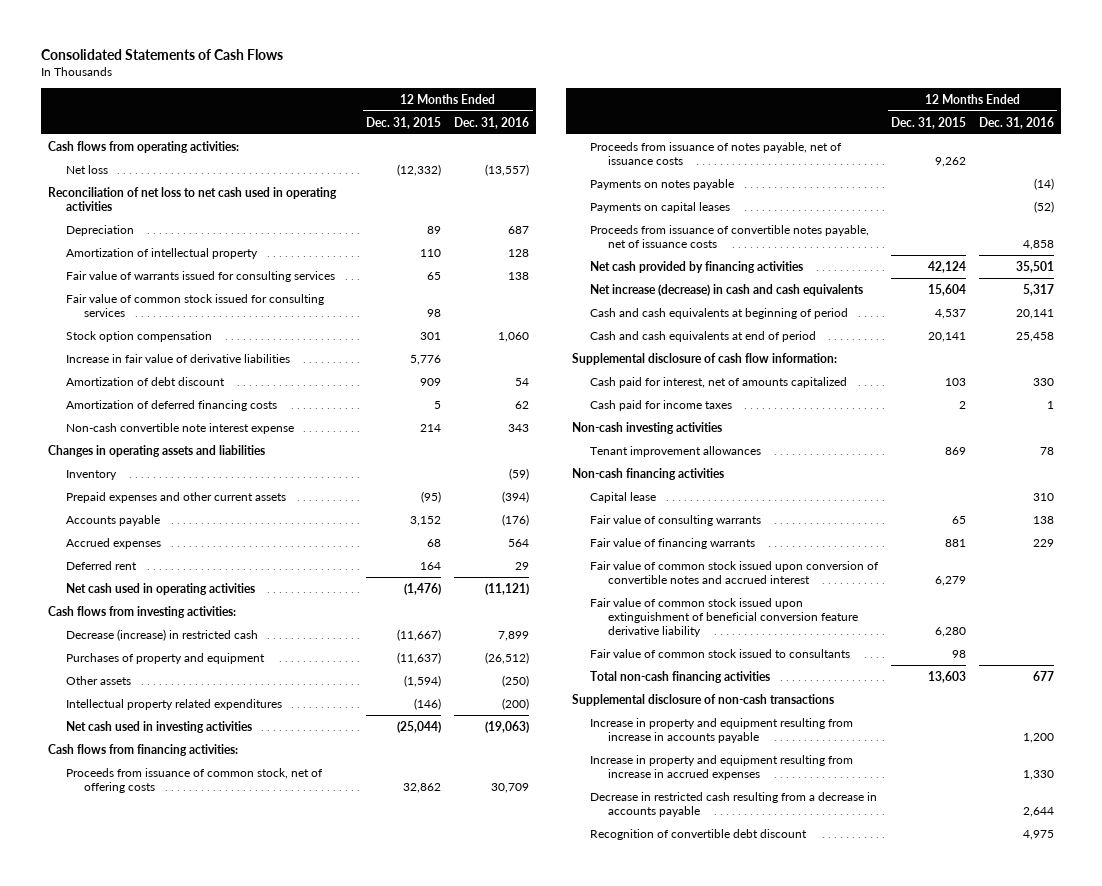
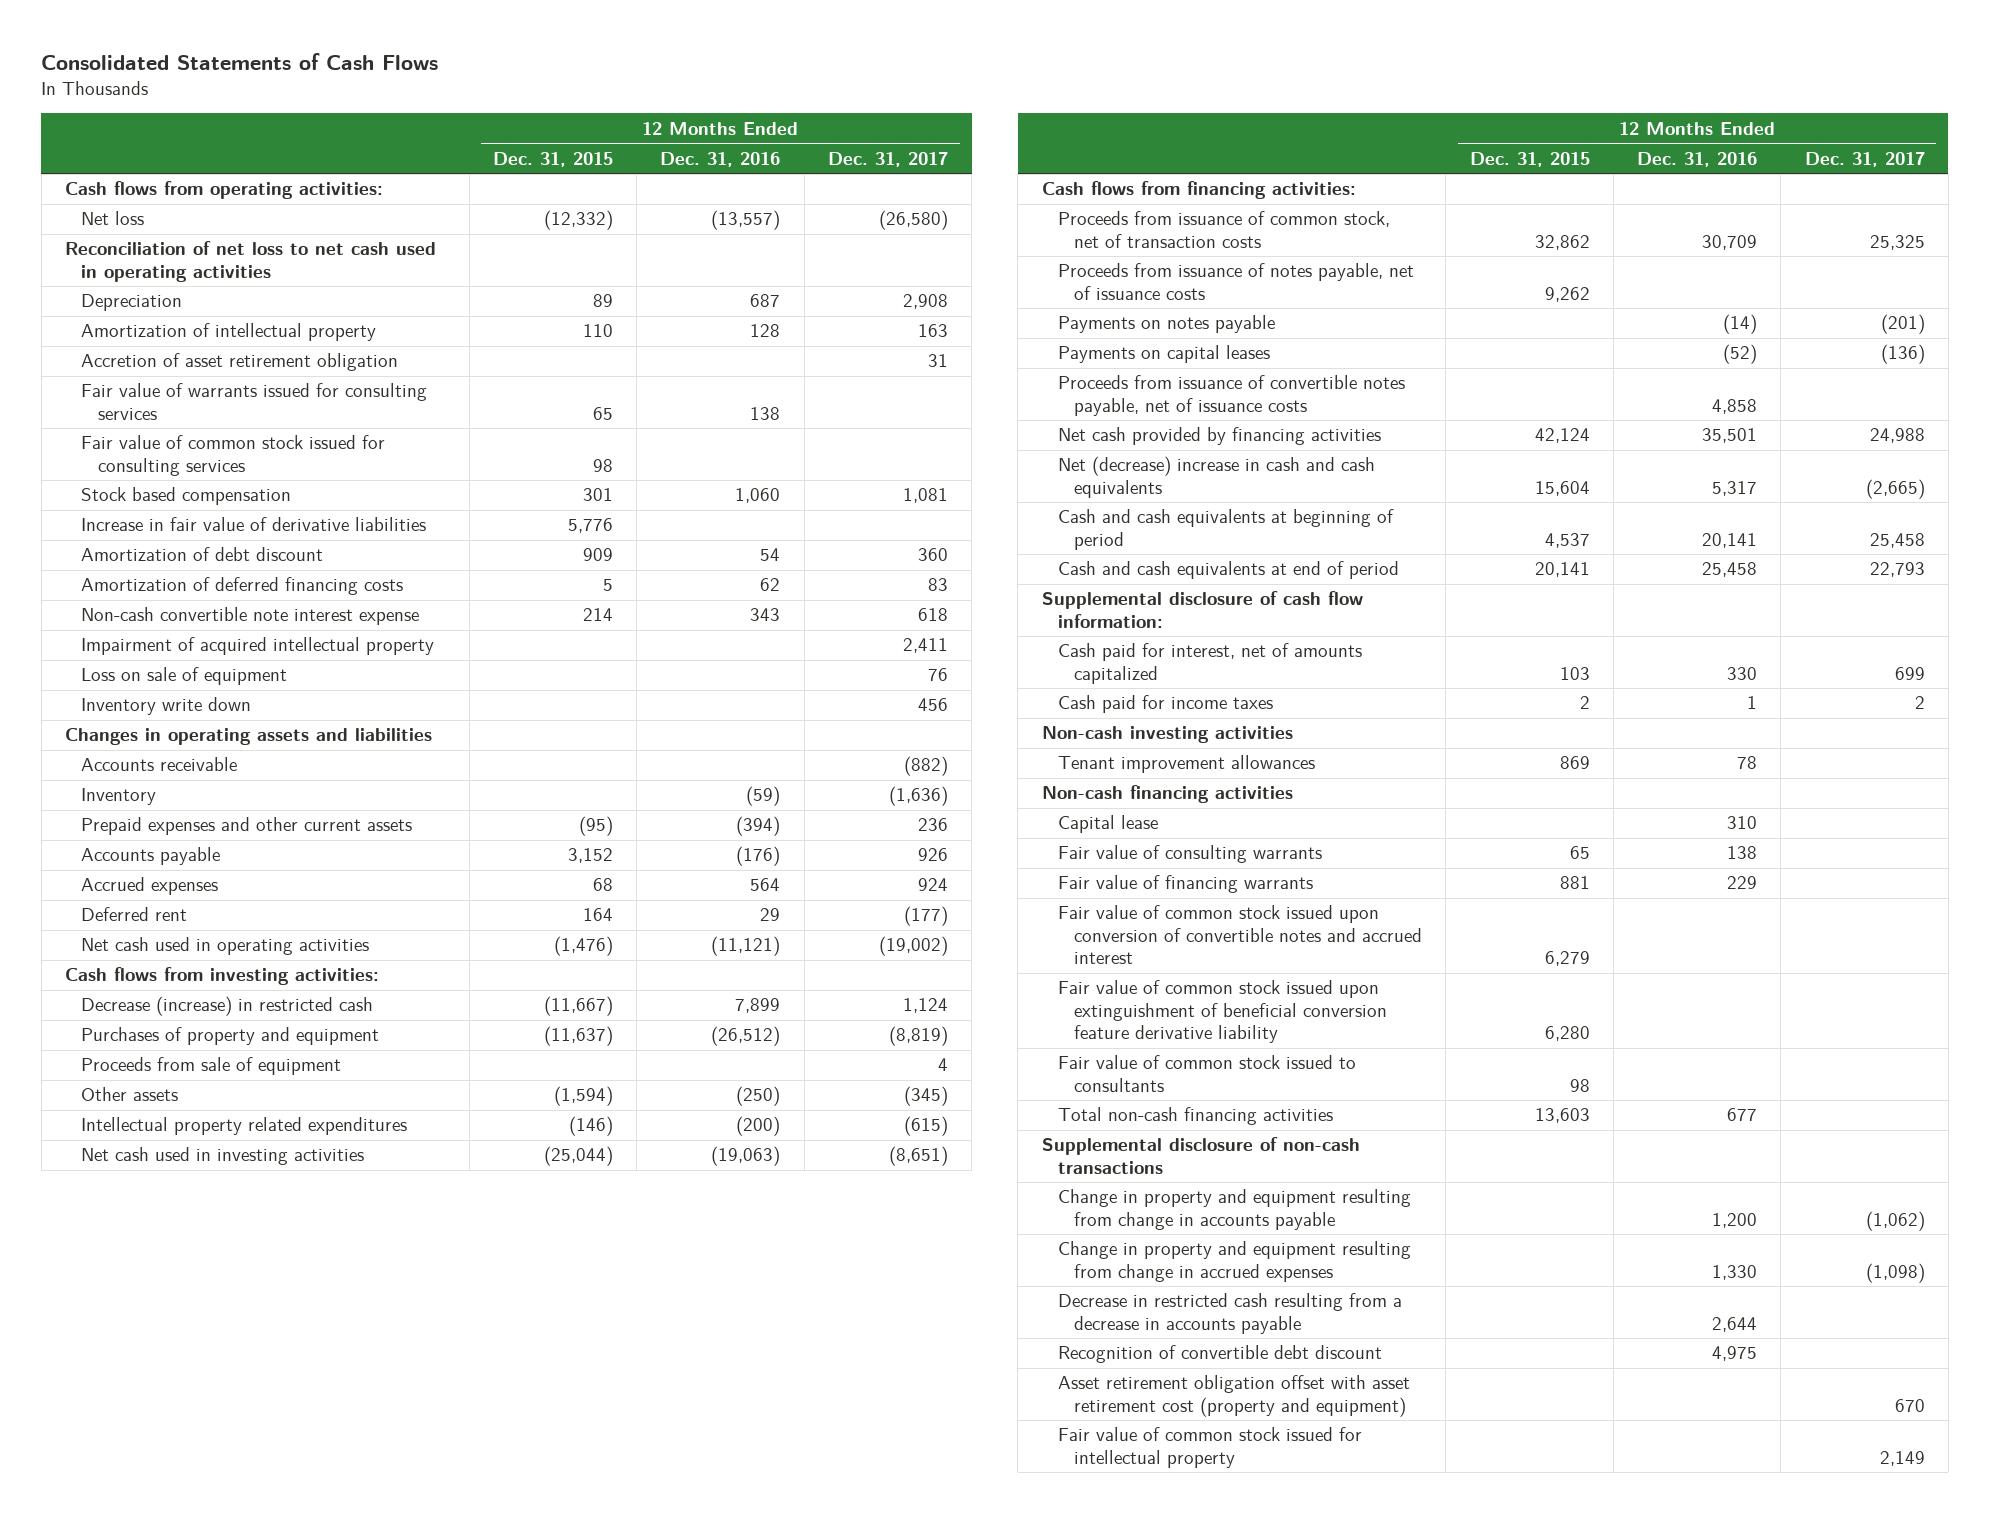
- | 12 Months Ended Dec. 31, 2015 | 12 Months Ended Dec. 31, 2016
+ | 12 Months Ended Dec. 31, 2015 | 12 Months Ended Dec. 31, 2016 | 12 Months Ended Dec. 31, 2017
+ Accretion of asset retirement obligation | | | 31
- Stock option compensation | 301 | 1,060
+ Stock based compensation | 301 | 1,060 | 1,081
+ Impairment of acquired intellectual property | | | 2,411
+ Loss on sale of equipment | | | 76
+ Inventory write down | | | 456
+ Accounts receivable | | | (882)
+ Proceeds from sale of equipment | | | 4
- Proceeds from issuance of common stock, net of offering costs | 32,862 | 30,709
+ Proceeds from issuance of common stock, net of transaction costs | 32,862 | 30,709 | 25,325
- Net increase (decrease) in cash and cash equivalents | 15,604 | 5,317
+ Net (decrease) increase in cash and cash equivalents | 15,604 | 5,317 | (2,665)
- Increase in property and equipment resulting from increase in accounts payable | | 1,200
- Increase in property and equipment resulting from increase in accrued expenses | | 1,330
+ Change in property and equipment resulting from change in accounts payable | | 1,200 | (1,062)
+ Change in property and equipment resulting from change in accrued expenses | | 1,330 | (1,098)
+ Asset retirement obligation offset with asset retirement cost (property and equipment) | | | 670
+ Fair value of common stock issued for intellectual property | | | 2,149

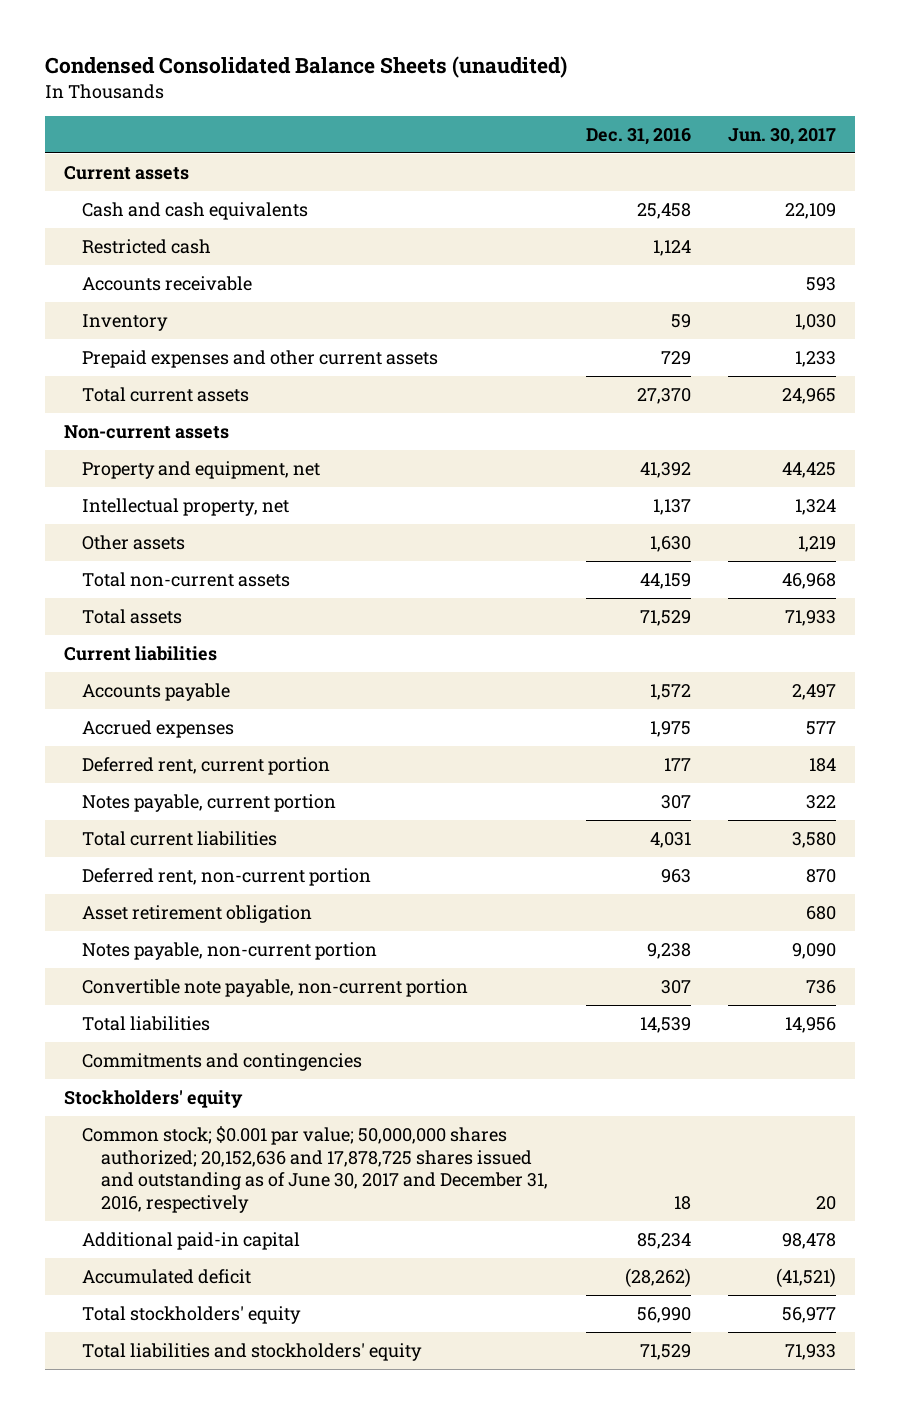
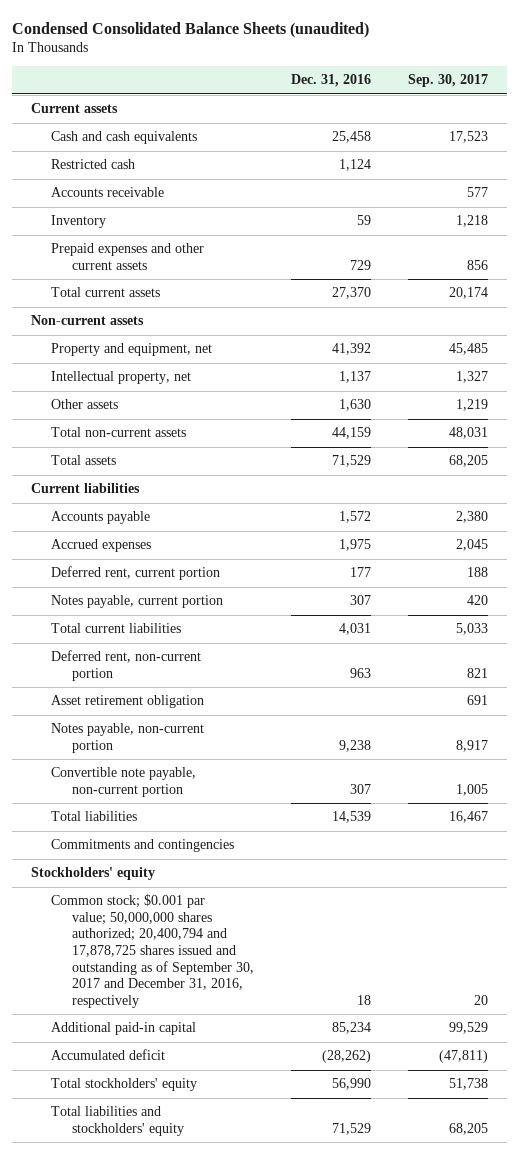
- | Dec. 31, 2016 | Jun. 30, 2017
+ | Dec. 31, 2016 | Sep. 30, 2017
- Common stock; $0.001 par value; 50,000,000 shares authorized; 20,152,636 and 17,878,725 shares issued and outstanding as of June 30, 2017 and December 31, 2016, respectively | 18 | 20
+ Common stock; $0.001 par value; 50,000,000 shares authorized; 20,400,794 and 17,878,725 shares issued and outstanding as of September 30, 2017 and December 31, 2016, respectively | 18 | 20

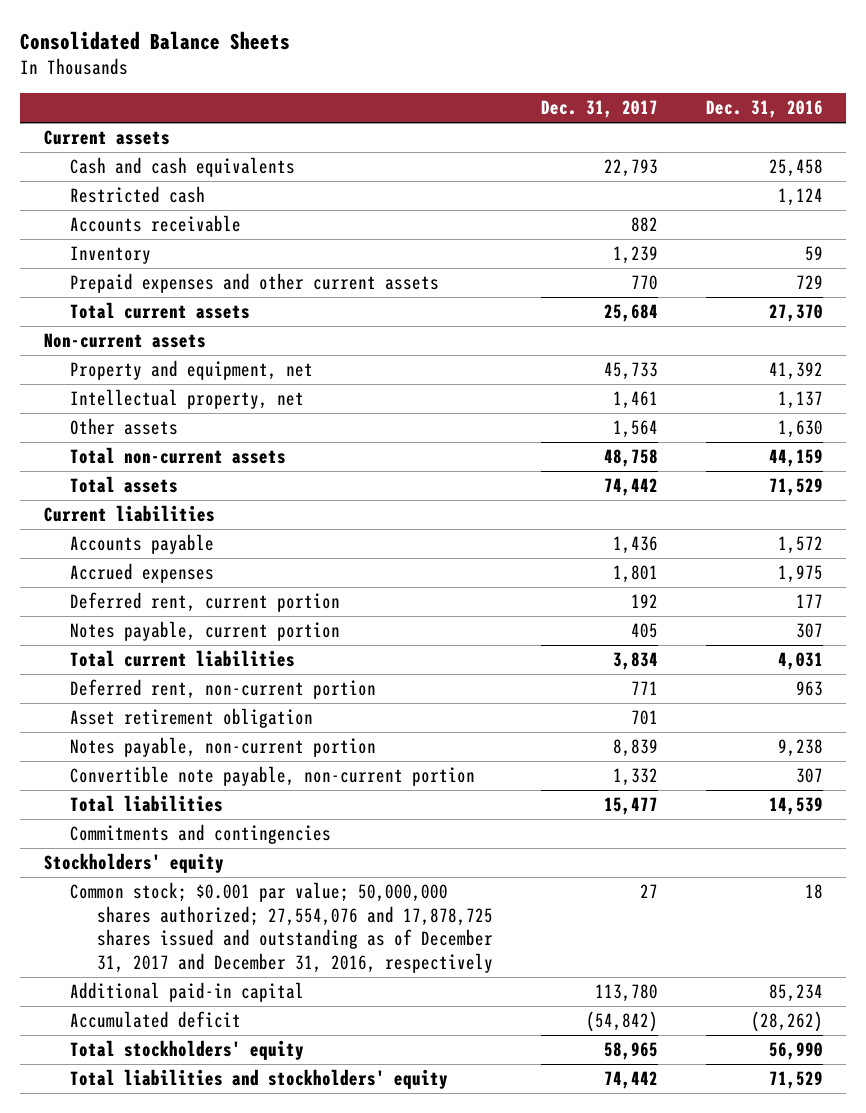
- Condensed Consolidated Balance Sheets (unaudited)
+ Consolidated Balance Sheets
- | Dec. 31, 2016 | Sep. 30, 2017
+ | Dec. 31, 2017 | Dec. 31, 2016
- Common stock; $0.001 par value; 50,000,000 shares authorized; 20,400,794 and 17,878,725 shares issued and outstanding as of September 30, 2017 and December 31, 2016, respectively | 18 | 20
+ Common stock; $0.001 par value; 50,000,000 shares authorized; 27,554,076 and 17,878,725 shares issued and outstanding as of December 31, 2017 and December 31, 2016, respectively | 27 | 18

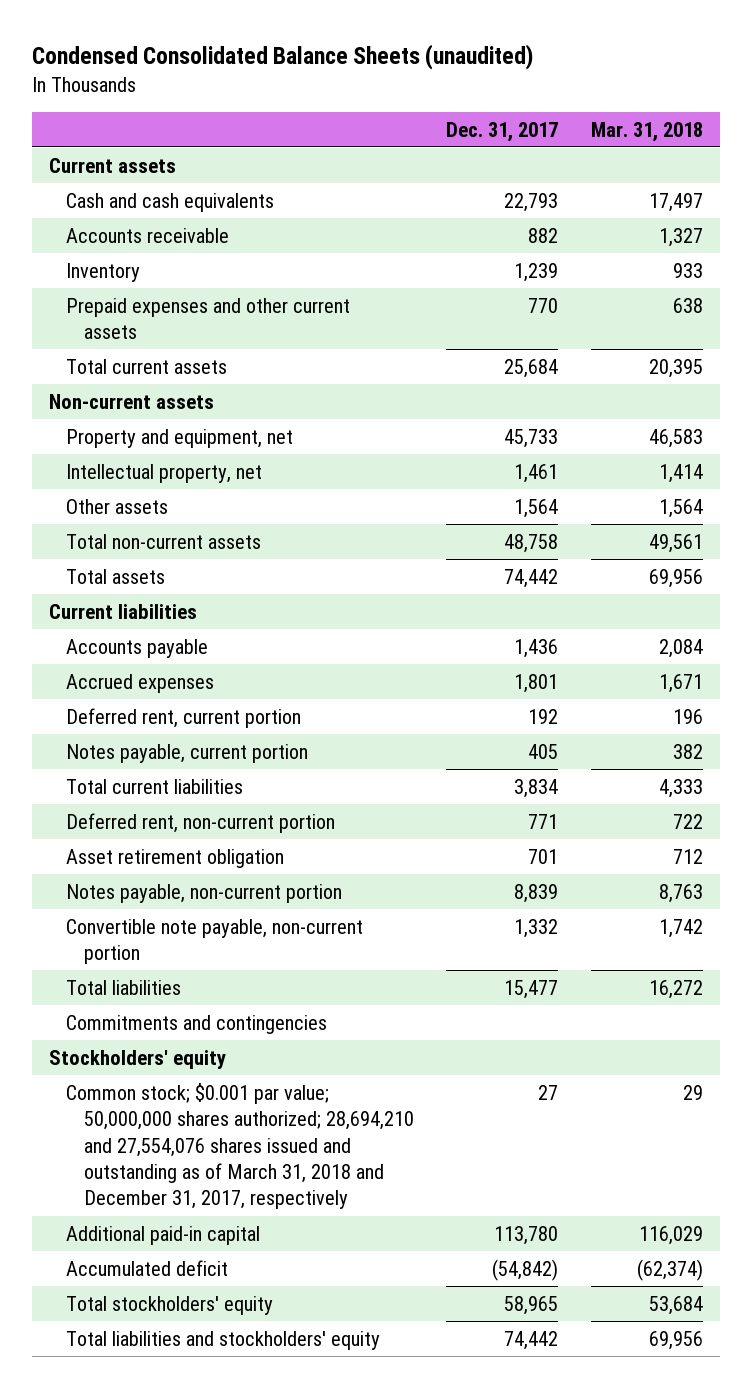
- Consolidated Balance Sheets
+ Condensed Consolidated Balance Sheets (unaudited)
- | Dec. 31, 2017 | Dec. 31, 2016
+ | Dec. 31, 2017 | Mar. 31, 2018
- Restricted cash | | 1,124
- Common stock; $0.001 par value; 50,000,000 shares authorized; 27,554,076 and 17,878,725 shares issued and outstanding as of December 31, 2017 and December 31, 2016, respectively | 27 | 18
+ Common stock; $0.001 par value; 50,000,000 shares authorized; 28,694,210 and 27,554,076 shares issued and outstanding as of March 31, 2018 and December 31, 2017, respectively | 27 | 29

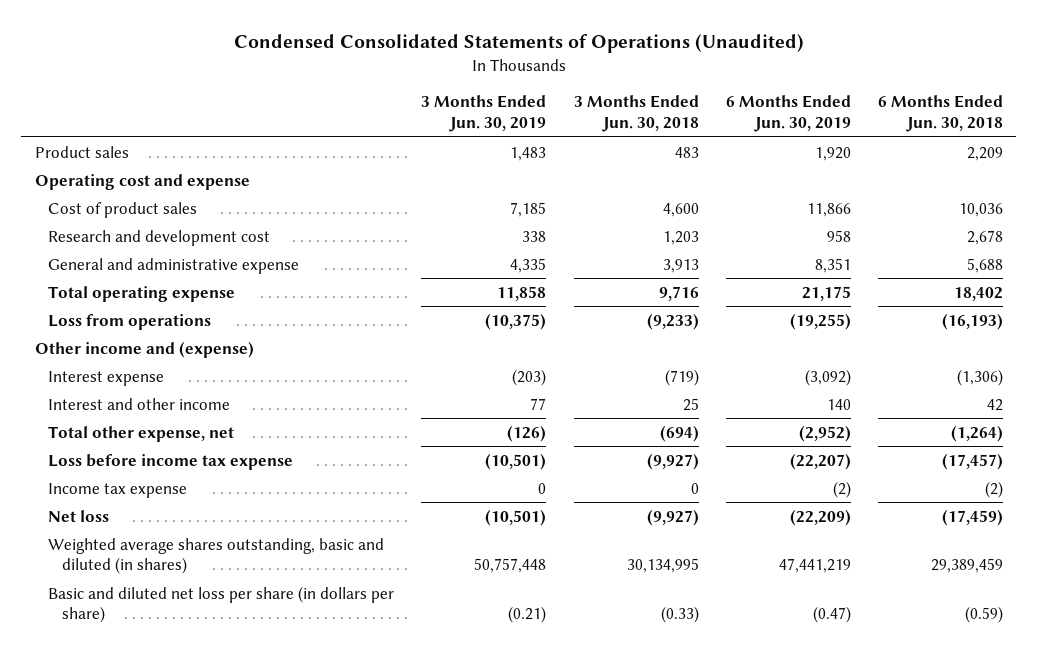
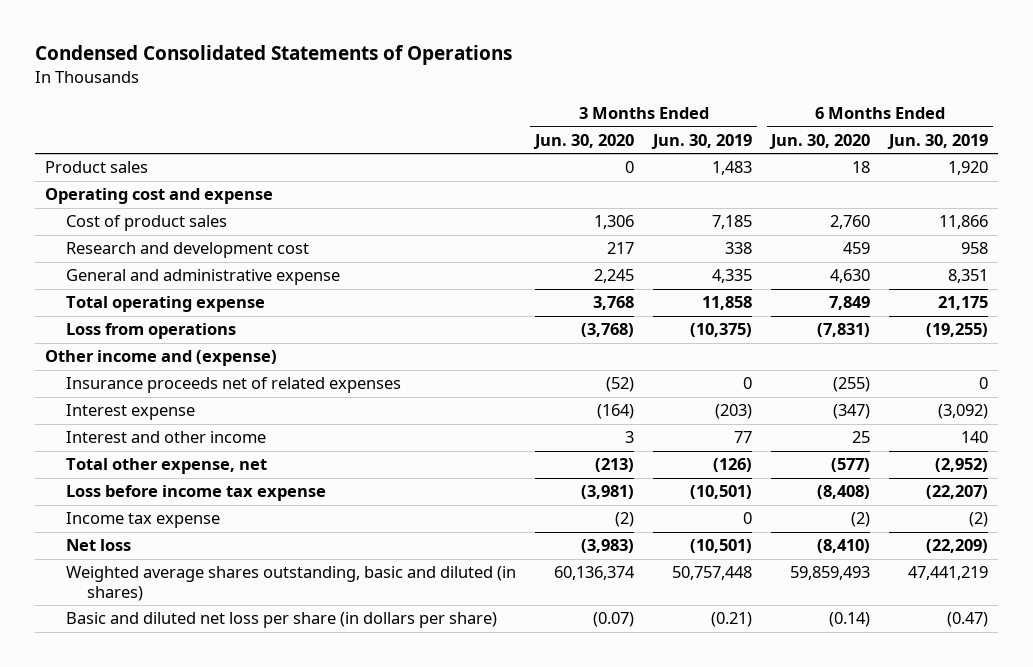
- Condensed Consolidated Statements of Operations (Unaudited)
+ Condensed Consolidated Statements of Operations
- | 3 Months Ended Jun. 30, 2019 | 3 Months Ended Jun. 30, 2018 | 6 Months Ended Jun. 30, 2019 | 6 Months Ended Jun. 30, 2018
+ | 3 Months Ended Jun. 30, 2020 | 3 Months Ended Jun. 30, 2019 | 6 Months Ended Jun. 30, 2020 | 6 Months Ended Jun. 30, 2019
+ Insurance proceeds net of related expenses | (52) | 0 | (255) | 0

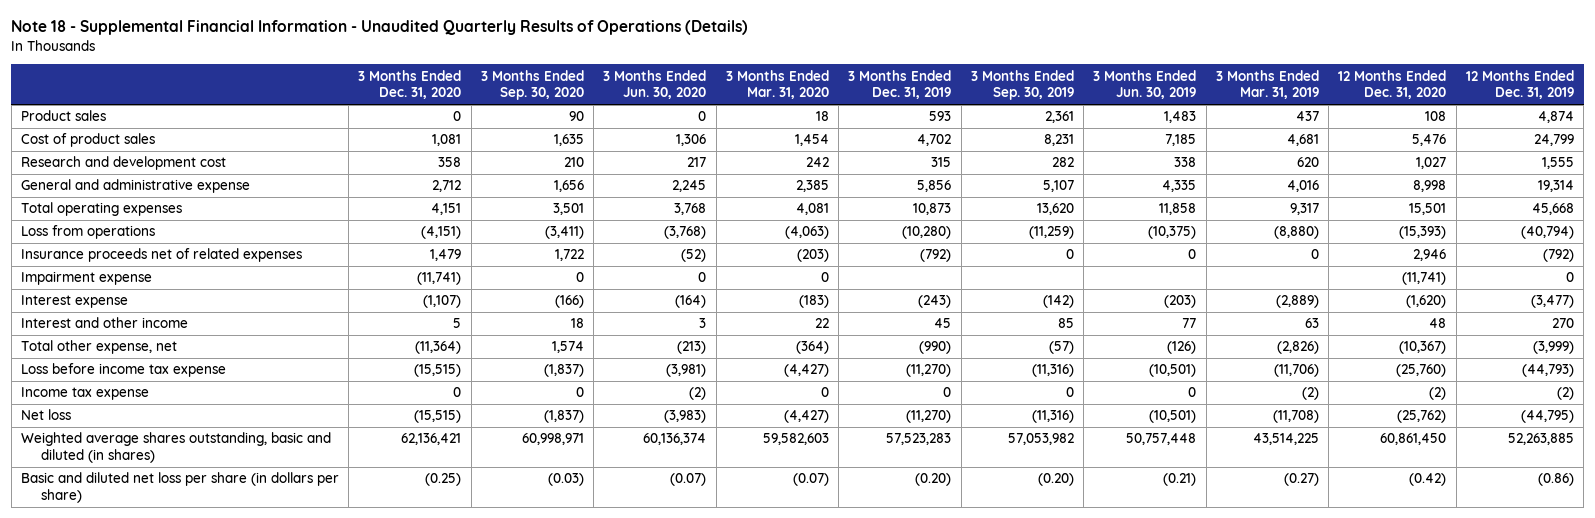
- Condensed Consolidated Statements of Operations
+ Note 18 - Supplemental Financial Information - Unaudited Quarterly Results of Operations (Details)
- | 3 Months Ended Jun. 30, 2020 | 3 Months Ended Jun. 30, 2019 | 6 Months Ended Jun. 30, 2020 | 6 Months Ended Jun. 30, 2019
+ | 3 Months Ended Dec. 31, 2020 | 3 Months Ended Sep. 30, 2020 | 3 Months Ended Jun. 30, 2020 | 3 Months Ended Mar. 31, 2020 | 3 Months Ended Dec. 31, 2019 | 3 Months Ended Sep. 30, 2019 | 3 Months Ended Jun. 30, 2019 | 3 Months Ended Mar. 31, 2019 | 12 Months Ended Dec. 31, 2020 | 12 Months Ended Dec. 31, 2019
- Operating cost and expense
- Total operating expense | 3,768 | 11,858 | 7,849 | 21,175
+ Total operating expenses | 4,151 | 3,501 | 3,768 | 4,081 | 10,873 | 13,620 | 11,858 | 9,317 | 15,501 | 45,668
- Other income and (expense)
+ Impairment expense | (11,741) | 0 | 0 | 0 | | | | | (11,741) | 0

